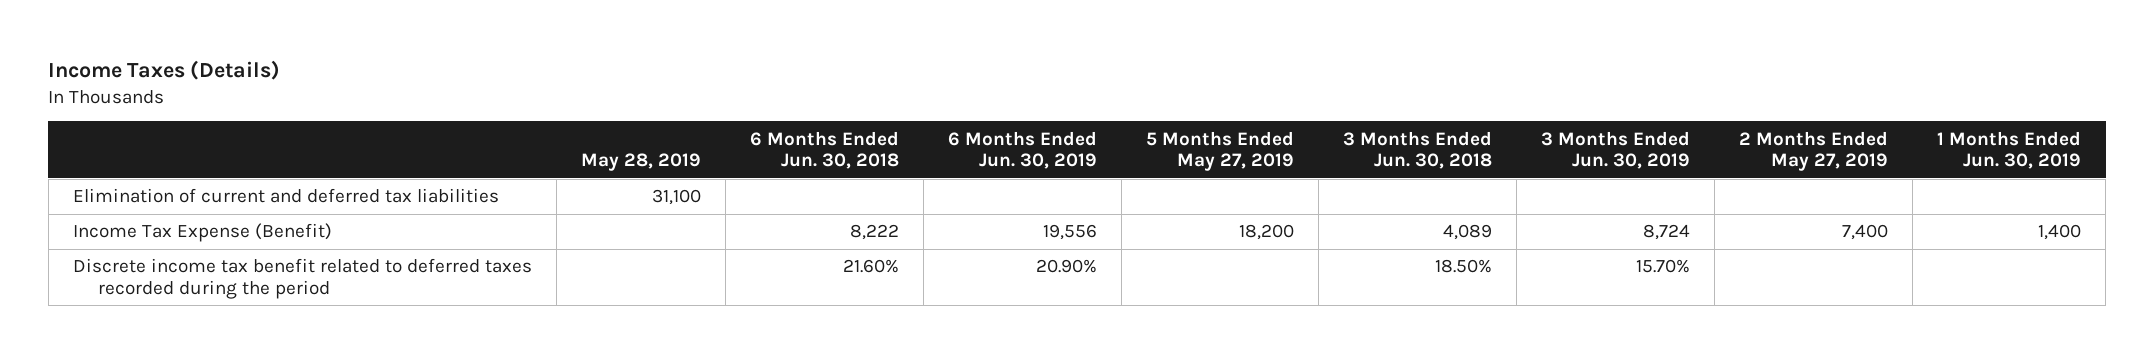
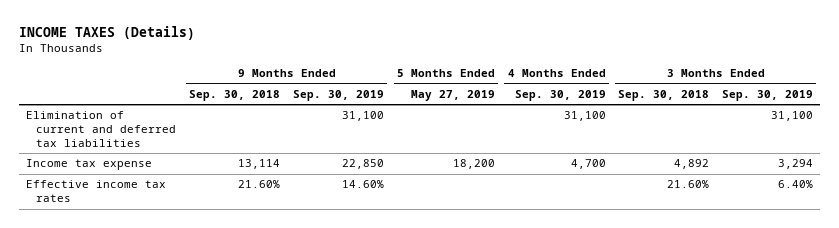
- Income Taxes (Details)
+ INCOME TAXES (Details)
- | May 28, 2019 | 6 Months Ended Jun. 30, 2018 | 6 Months Ended Jun. 30, 2019 | 5 Months Ended May 27, 2019 | 3 Months Ended Jun. 30, 2018 | 3 Months Ended Jun. 30, 2019 | 2 Months Ended May 27, 2019 | 1 Months Ended Jun. 30, 2019
+ | 9 Months Ended Sep. 30, 2018 | 9 Months Ended Sep. 30, 2019 | 5 Months Ended May 27, 2019 | 4 Months Ended Sep. 30, 2019 | 3 Months Ended Sep. 30, 2018 | 3 Months Ended Sep. 30, 2019
- Income Tax Expense (Benefit) | | 8,222 | 19,556 | 18,200 | 4,089 | 8,724 | 7,400 | 1,400
- Discrete income tax benefit related to deferred taxes recorded during the period | | 21.60% | 20.90% | | 18.50% | 15.70% | |
+ Income tax expense | 13,114 | 22,850 | 18,200 | 4,700 | 4,892 | 3,294
+ Effective income tax rates | 21.60% | 14.60% | | | 21.60% | 6.40%

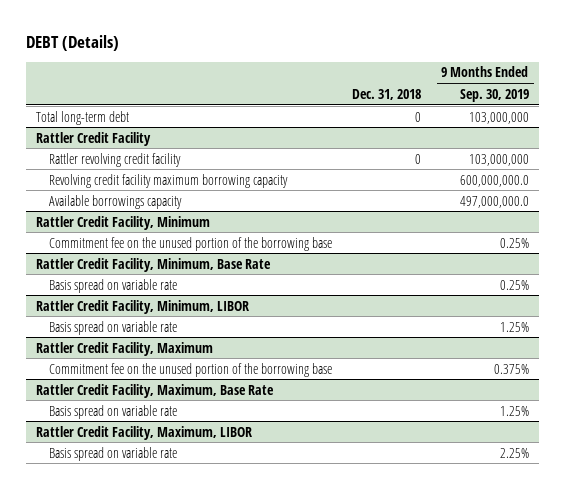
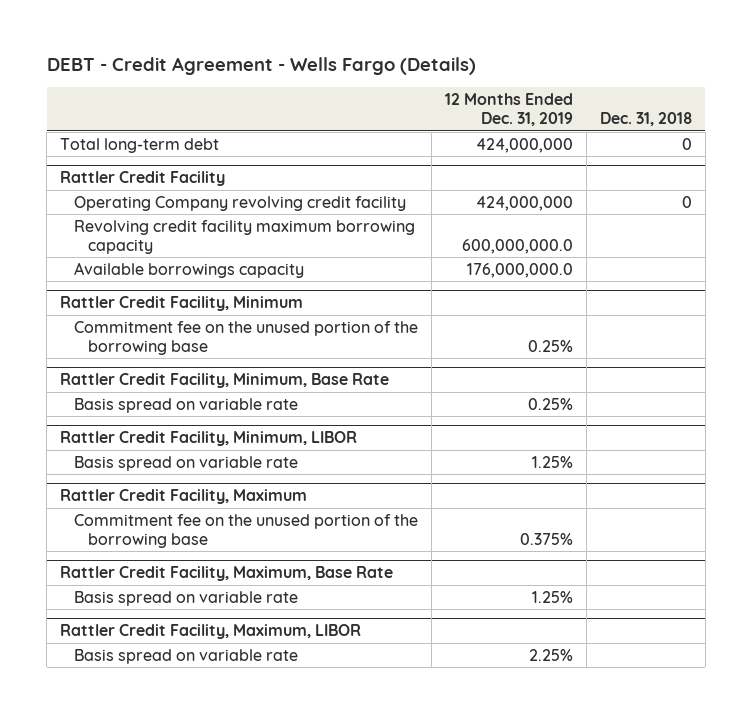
- DEBT (Details)
+ DEBT - Credit Agreement - Wells Fargo (Details)
- | Dec. 31, 2018 | 9 Months Ended Sep. 30, 2019
+ | 12 Months Ended Dec. 31, 2019 | Dec. 31, 2018
@ Rattler Credit Facility
- Rattler revolving credit facility | 0 | 103,000,000
+ Operating Company revolving credit facility | 424,000,000 | 0

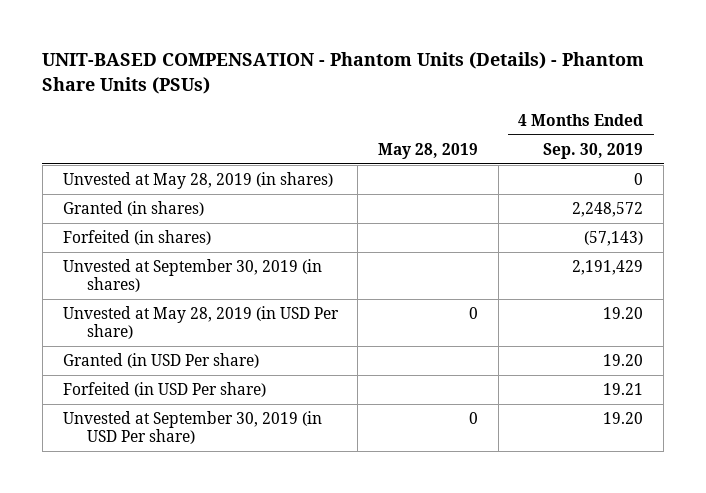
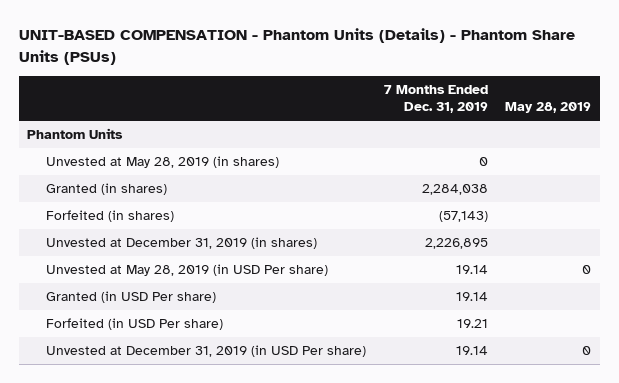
- | May 28, 2019 | 4 Months Ended Sep. 30, 2019
+ | 7 Months Ended Dec. 31, 2019 | May 28, 2019
+ Phantom Units
- Unvested at September 30, 2019 (in shares) | | 2,191,429
+ Unvested at December 31, 2019 (in shares) | 2,226,895 |
- Unvested at September 30, 2019 (in USD Per share) | 0 | 19.20
+ Unvested at December 31, 2019 (in USD Per share) | 19.14 | 0

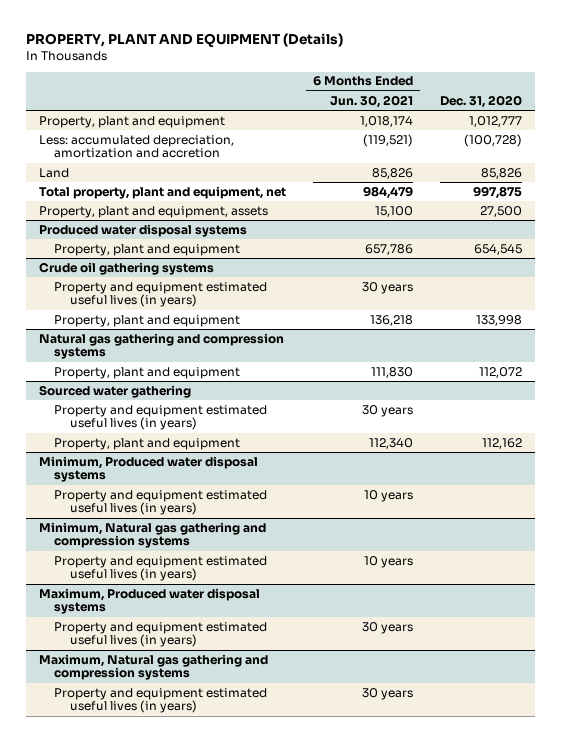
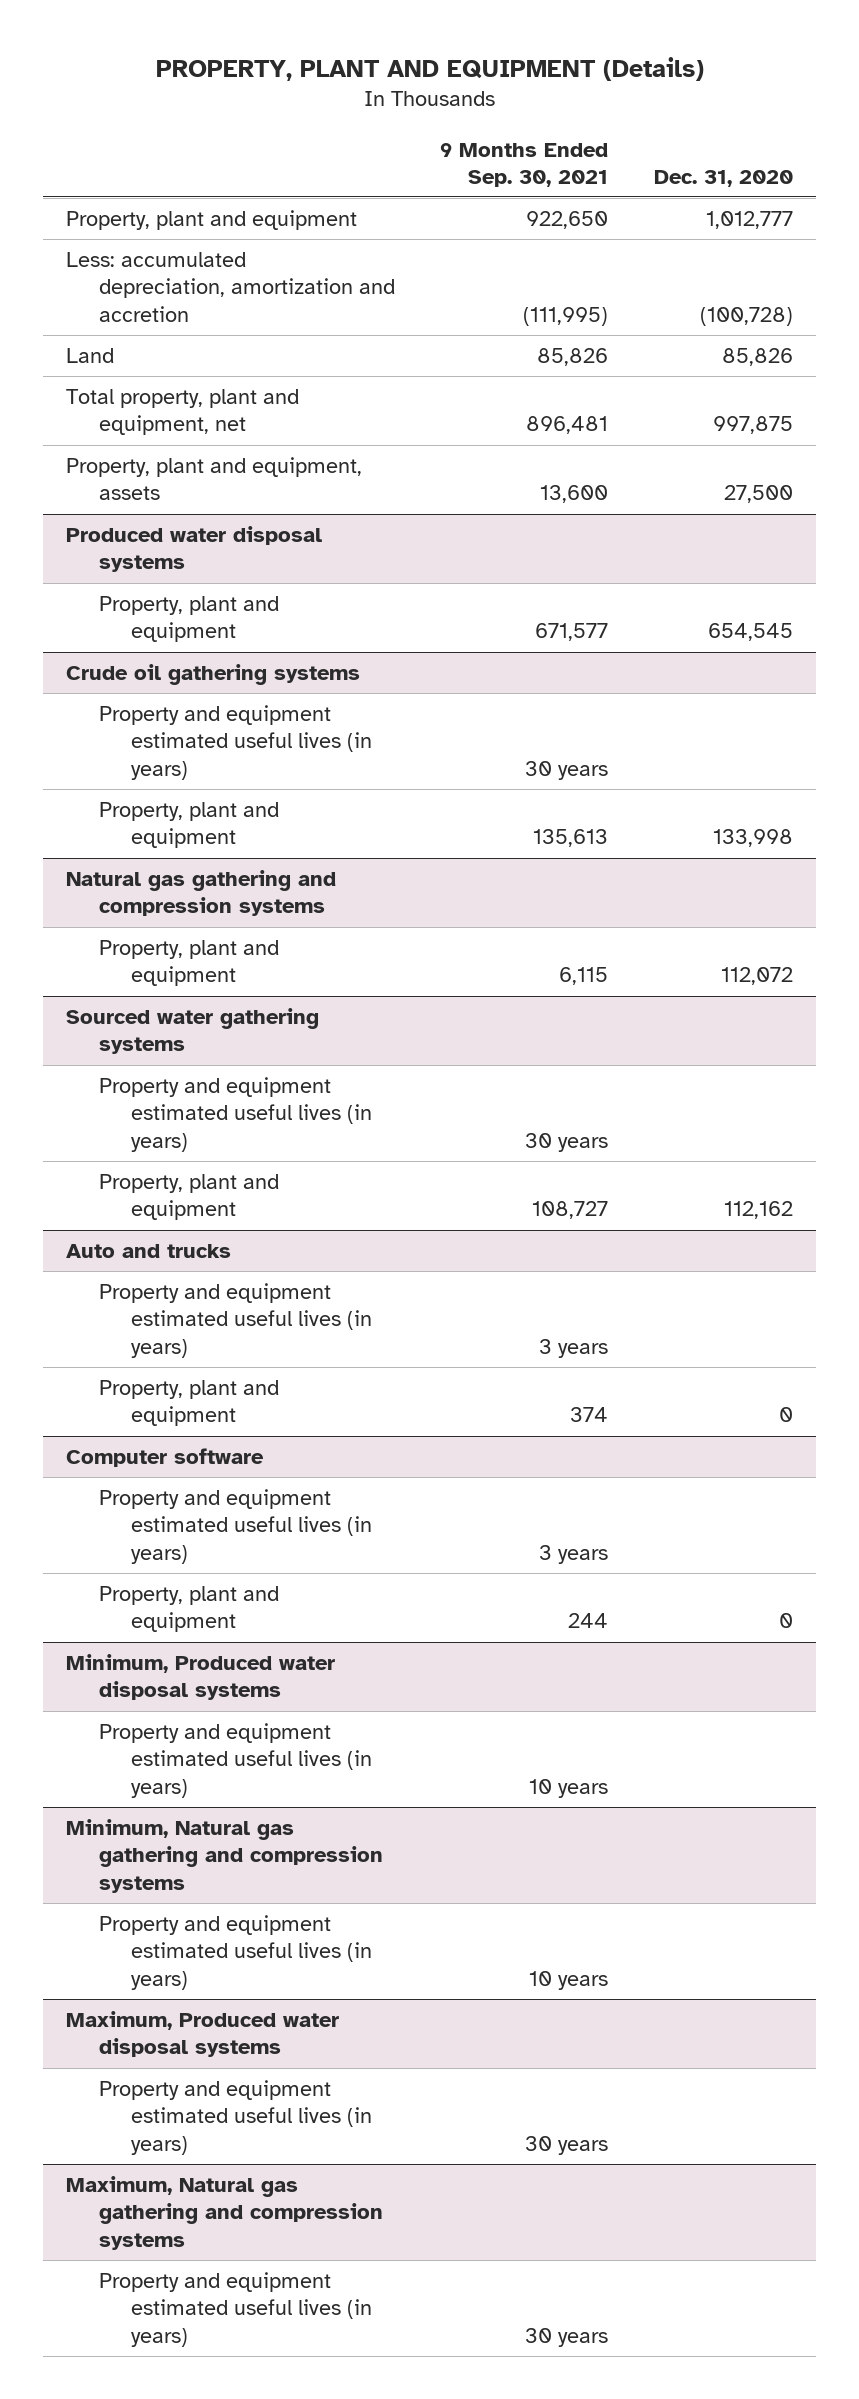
- | 6 Months Ended Jun. 30, 2021 | Dec. 31, 2020
+ | 9 Months Ended Sep. 30, 2021 | Dec. 31, 2020
- Sourced water gathering
+ Sourced water gathering systems
+ Auto and trucks
+ Property and equipment estimated useful lives (in years) | 3 years |
+ Property, plant and equipment | 374 | 0
+ Computer software
+ Property and equipment estimated useful lives (in years) | 3 years |
+ Property, plant and equipment | 244 | 0

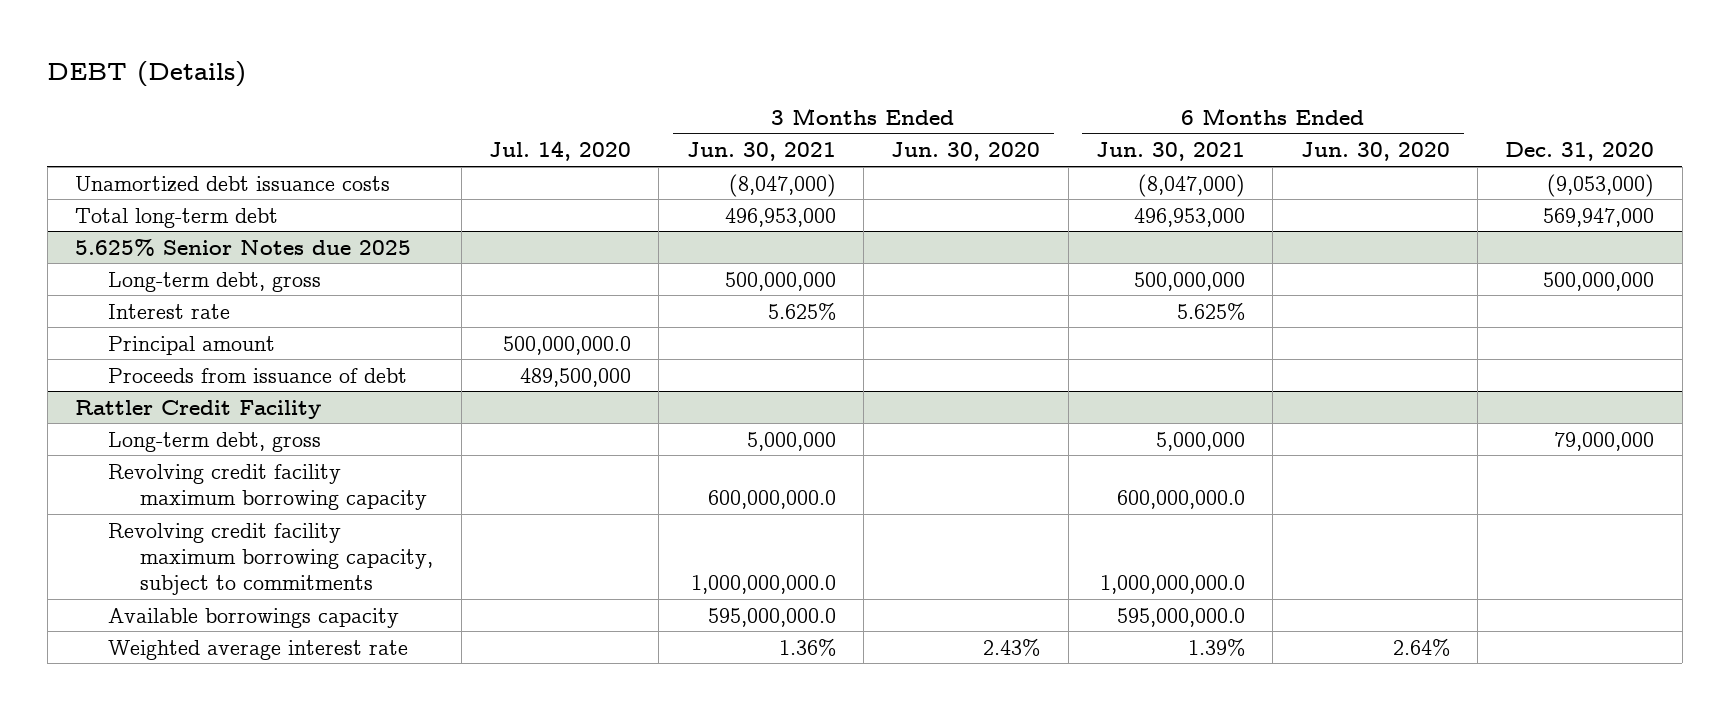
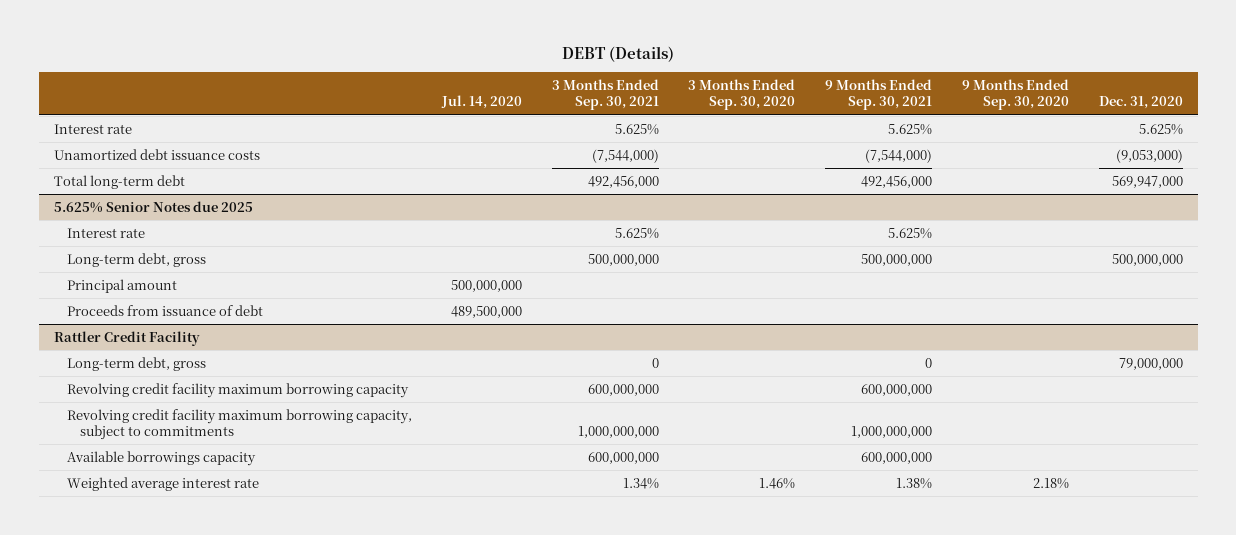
- | Jul. 14, 2020 | 3 Months Ended Jun. 30, 2021 | 3 Months Ended Jun. 30, 2020 | 6 Months Ended Jun. 30, 2021 | 6 Months Ended Jun. 30, 2020 | Dec. 31, 2020
+ | Jul. 14, 2020 | 3 Months Ended Sep. 30, 2021 | 3 Months Ended Sep. 30, 2020 | 9 Months Ended Sep. 30, 2021 | 9 Months Ended Sep. 30, 2020 | Dec. 31, 2020
+ Interest rate | | 5.625% | | 5.625% | | 5.625%
@ 5.625% Senior Notes due 2025
- Principal amount | 500,000,000.0 | | | | |
moved down: Long-term debt, gross | | 500,000,000 | | 500,000,000 | | 500,000,000
+ Principal amount | 500,000,000 | | | | |

